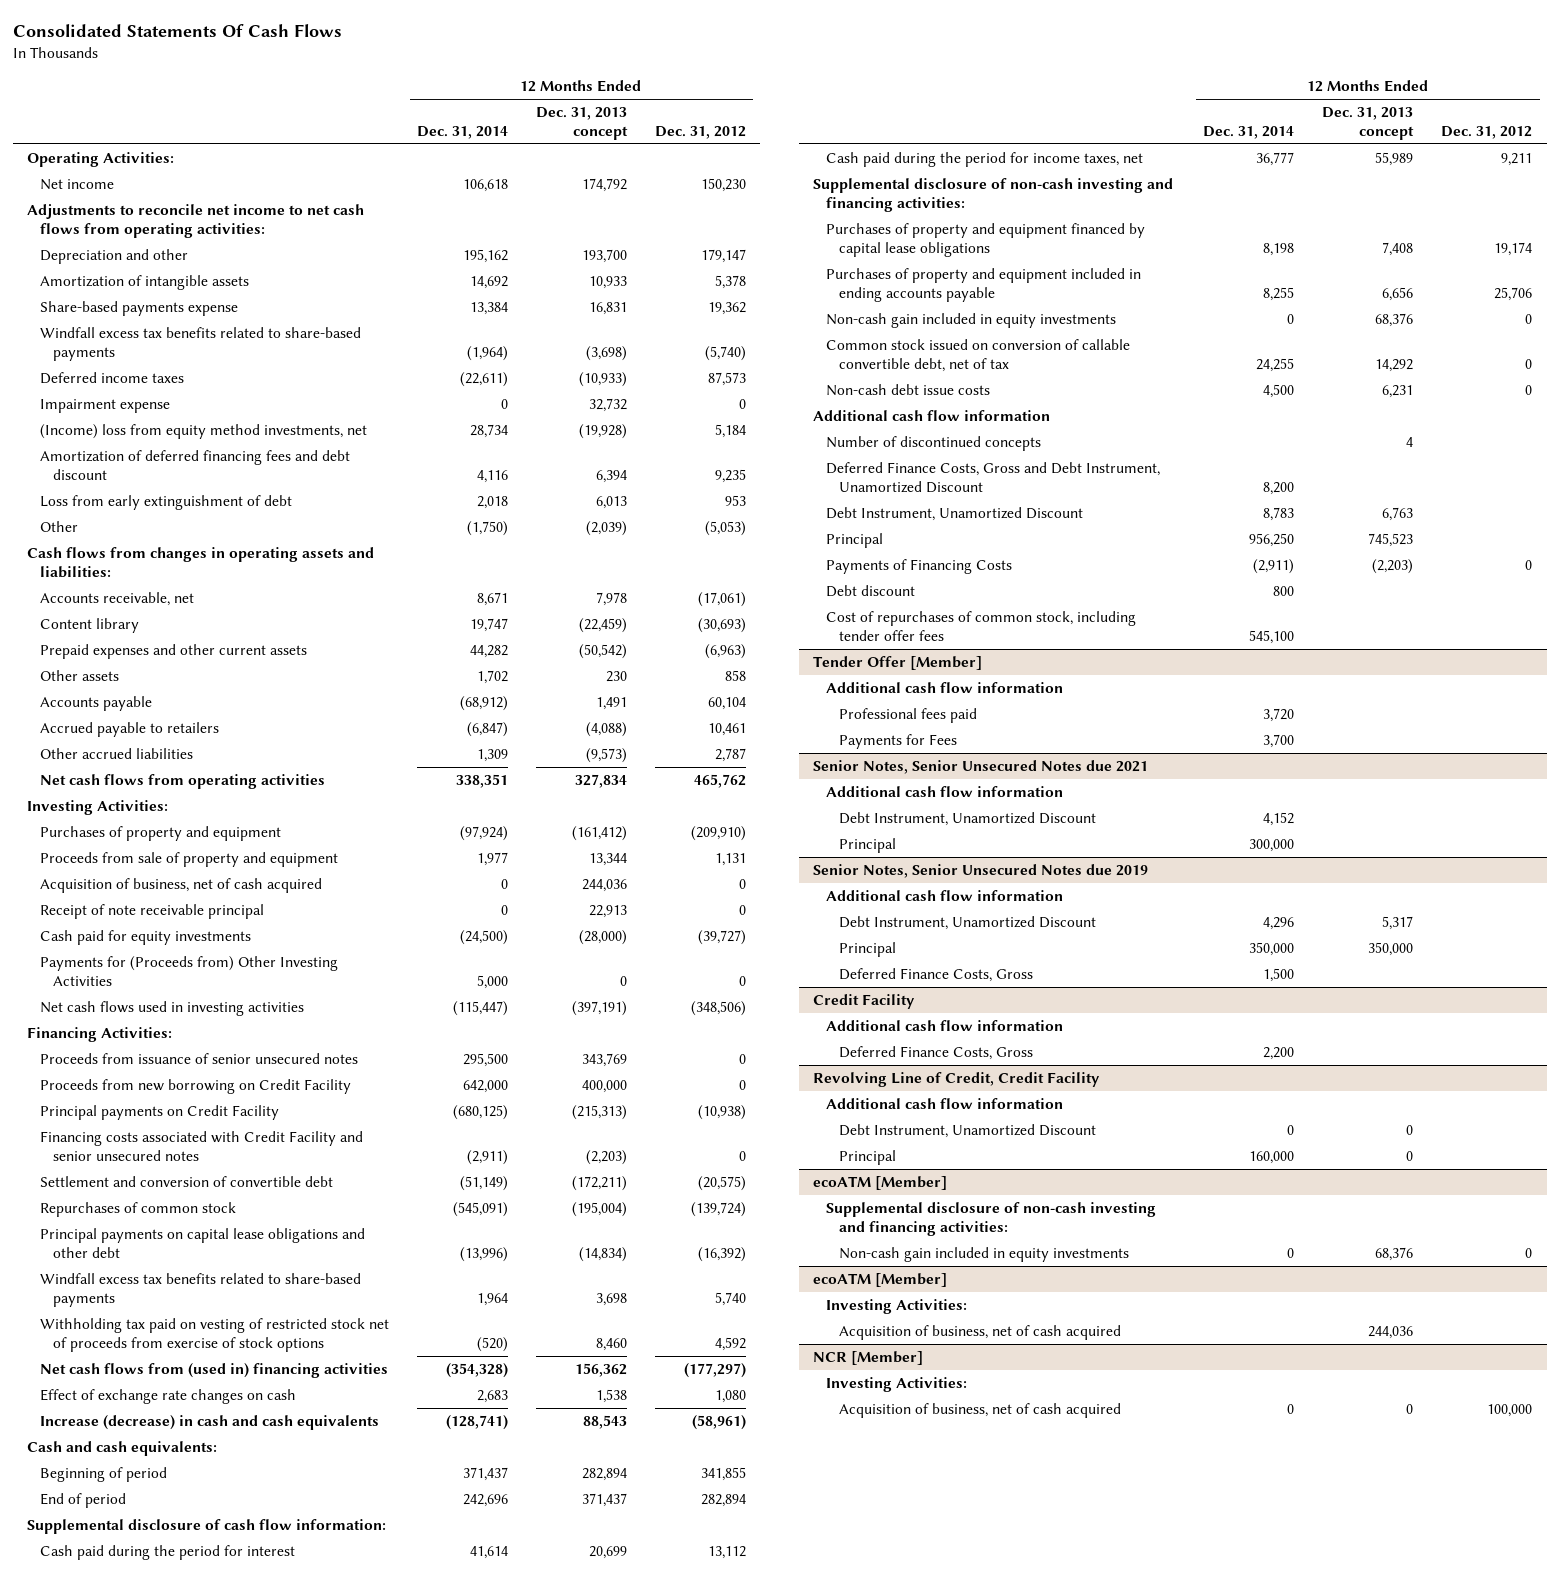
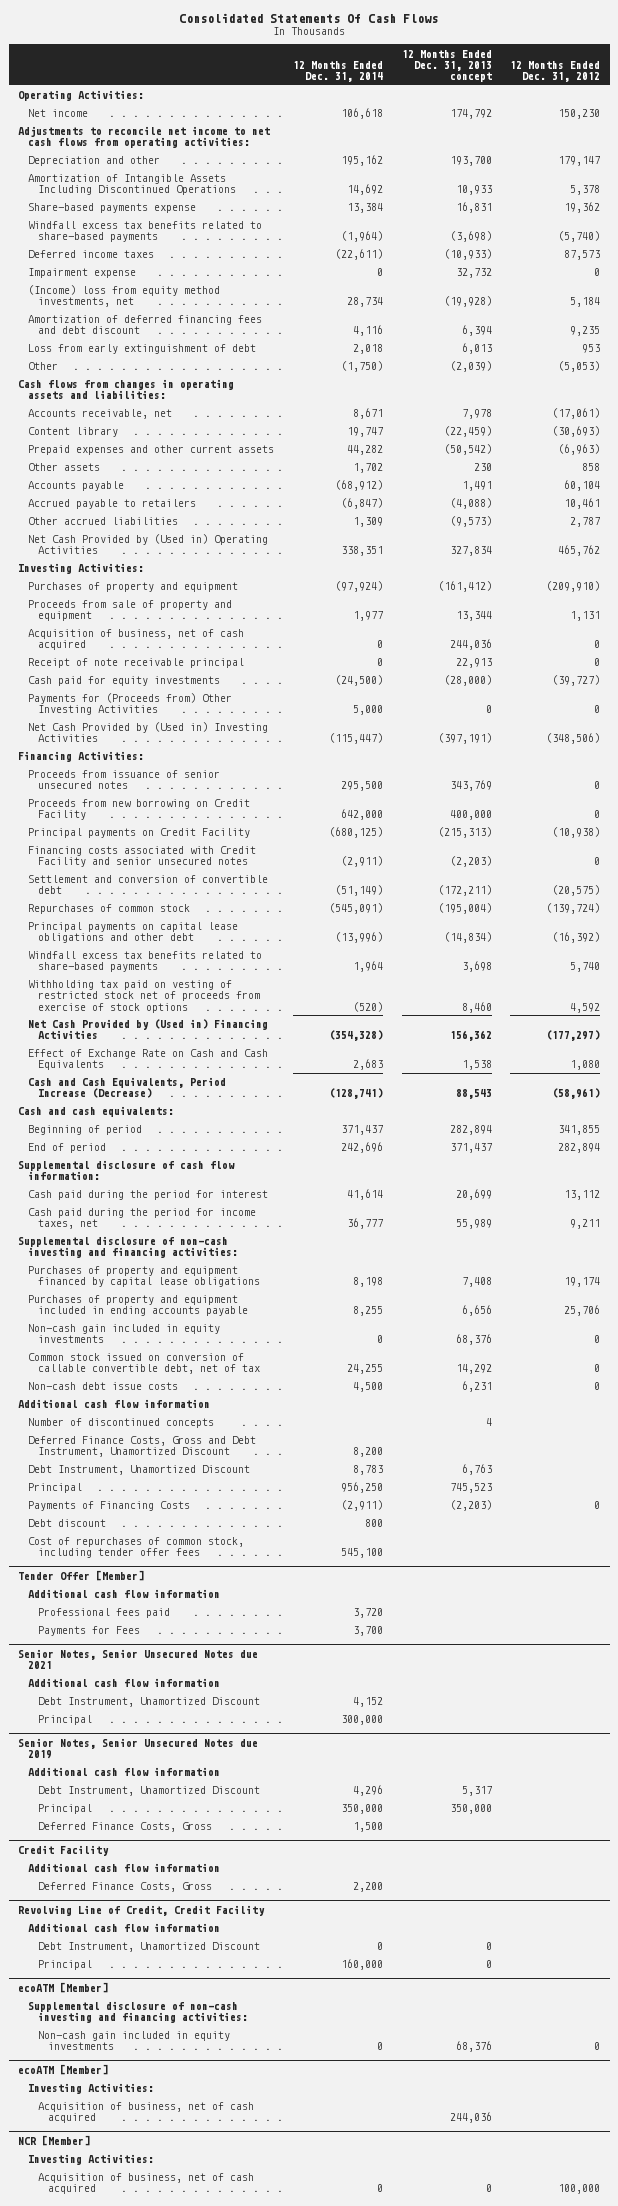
- Amortization of intangible assets | 14,692 | 10,933 | 5,378
+ Amortization of Intangible Assets Including Discontinued Operations | 14,692 | 10,933 | 5,378
- Net cash flows from operating activities | 338,351 | 327,834 | 465,762
+ Net Cash Provided by (Used in) Operating Activities | 338,351 | 327,834 | 465,762
- Net cash flows used in investing activities | (115,447) | (397,191) | (348,506)
+ Net Cash Provided by (Used in) Investing Activities | (115,447) | (397,191) | (348,506)
- Net cash flows from (used in) financing activities | (354,328) | 156,362 | (177,297)
- Effect of exchange rate changes on cash | 2,683 | 1,538 | 1,080
- Increase (decrease) in cash and cash equivalents | (128,741) | 88,543 | (58,961)
+ Net Cash Provided by (Used in) Financing Activities | (354,328) | 156,362 | (177,297)
+ Effect of Exchange Rate on Cash and Cash Equivalents | 2,683 | 1,538 | 1,080
+ Cash and Cash Equivalents, Period Increase (Decrease) | (128,741) | 88,543 | (58,961)

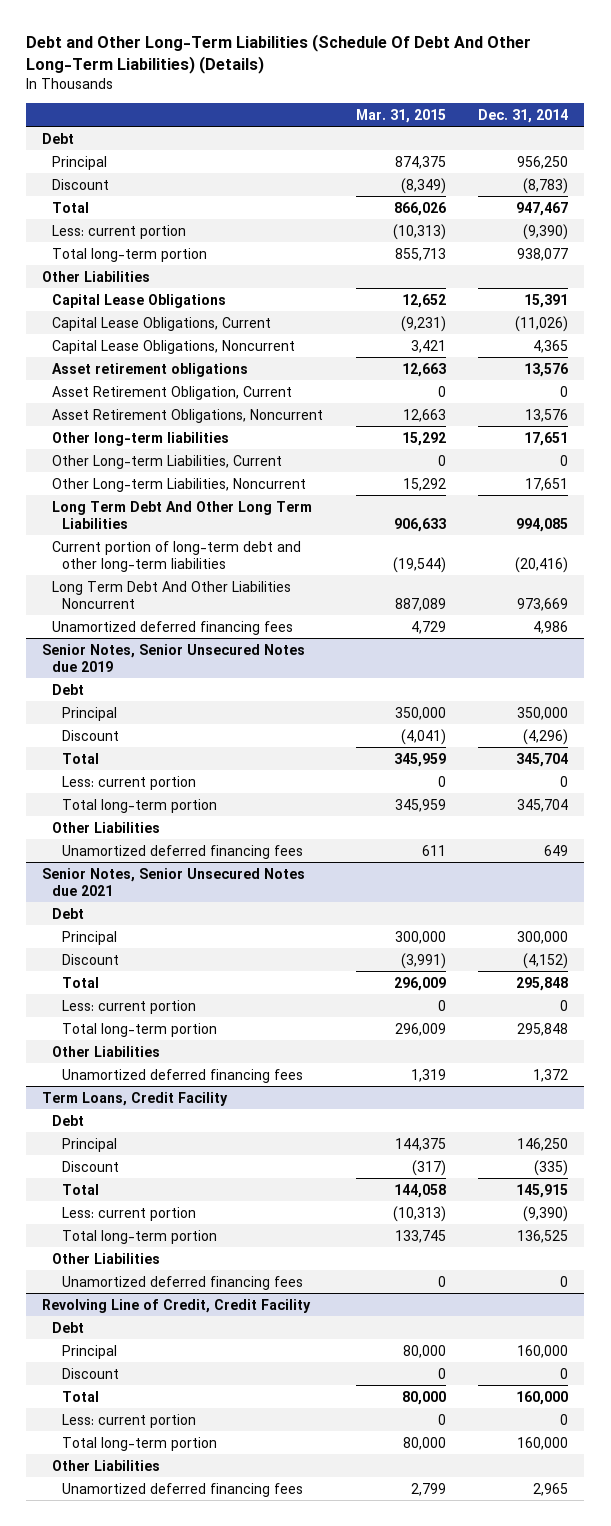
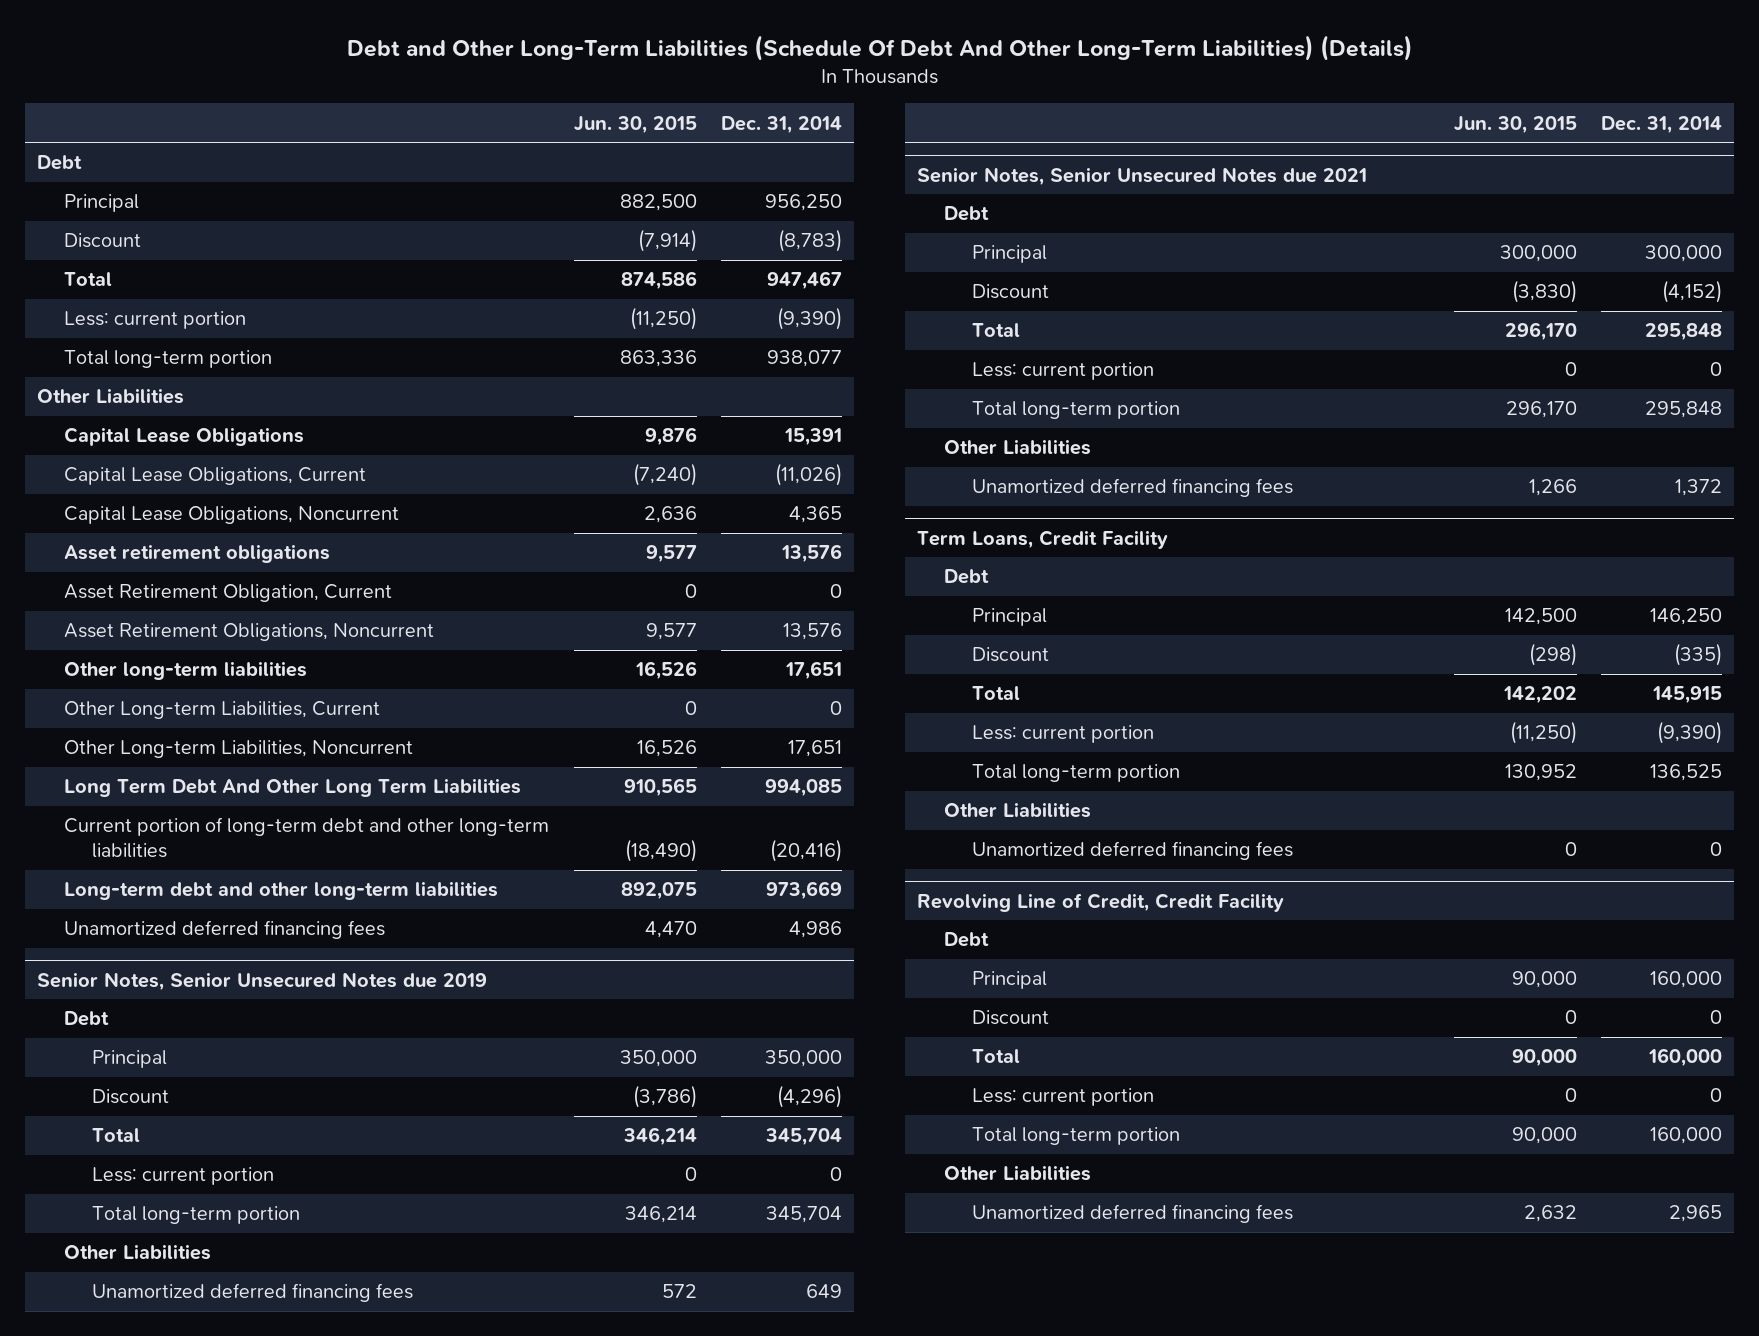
- | Mar. 31, 2015 | Dec. 31, 2014
+ | Jun. 30, 2015 | Dec. 31, 2014
- Long Term Debt And Other Liabilities Noncurrent | 887,089 | 973,669
+ Long-term debt and other long-term liabilities | 892,075 | 973,669

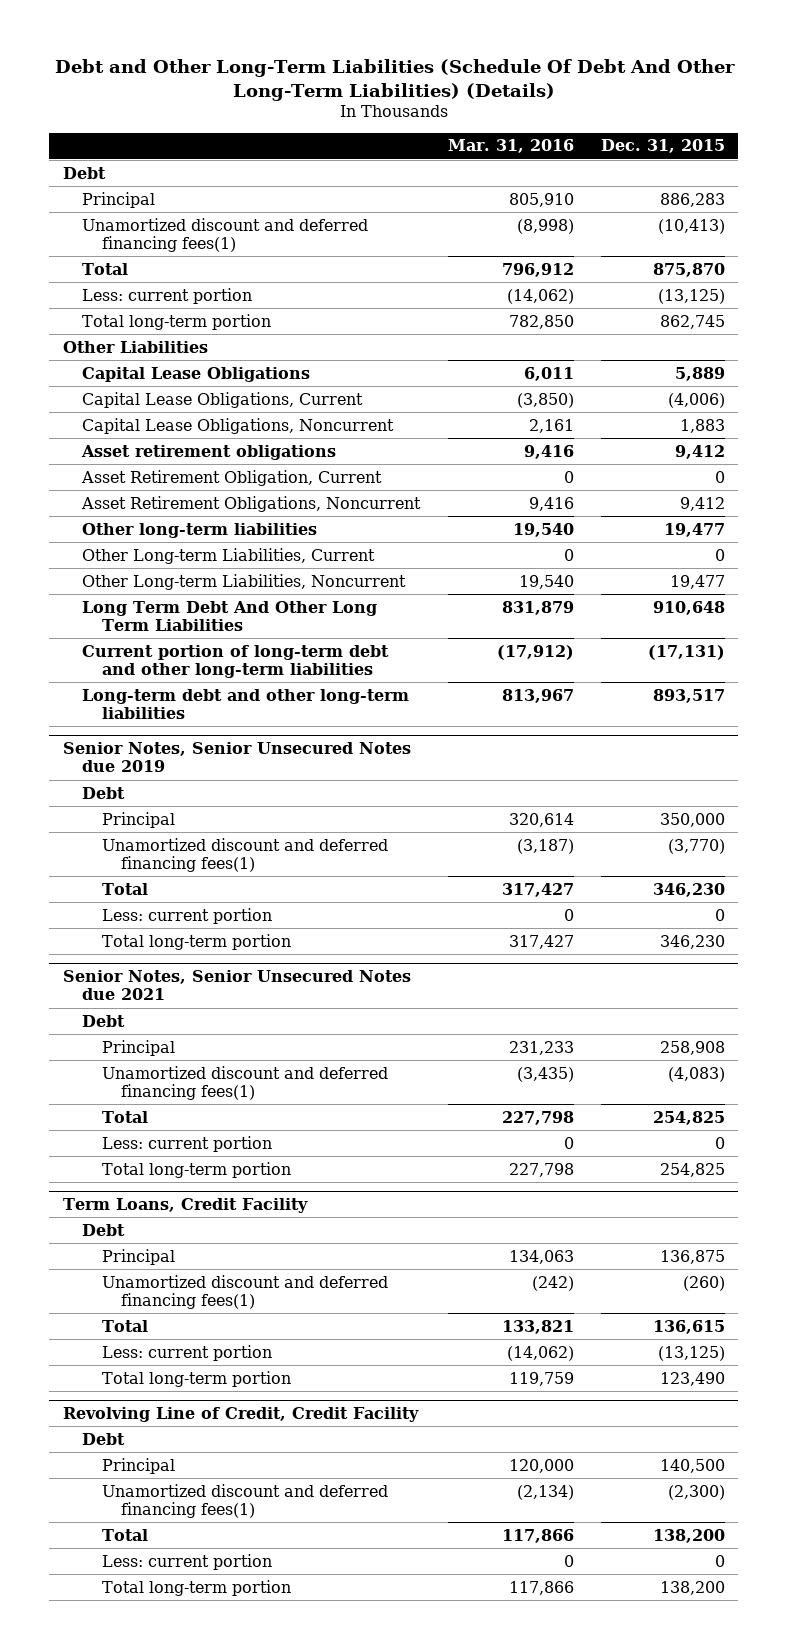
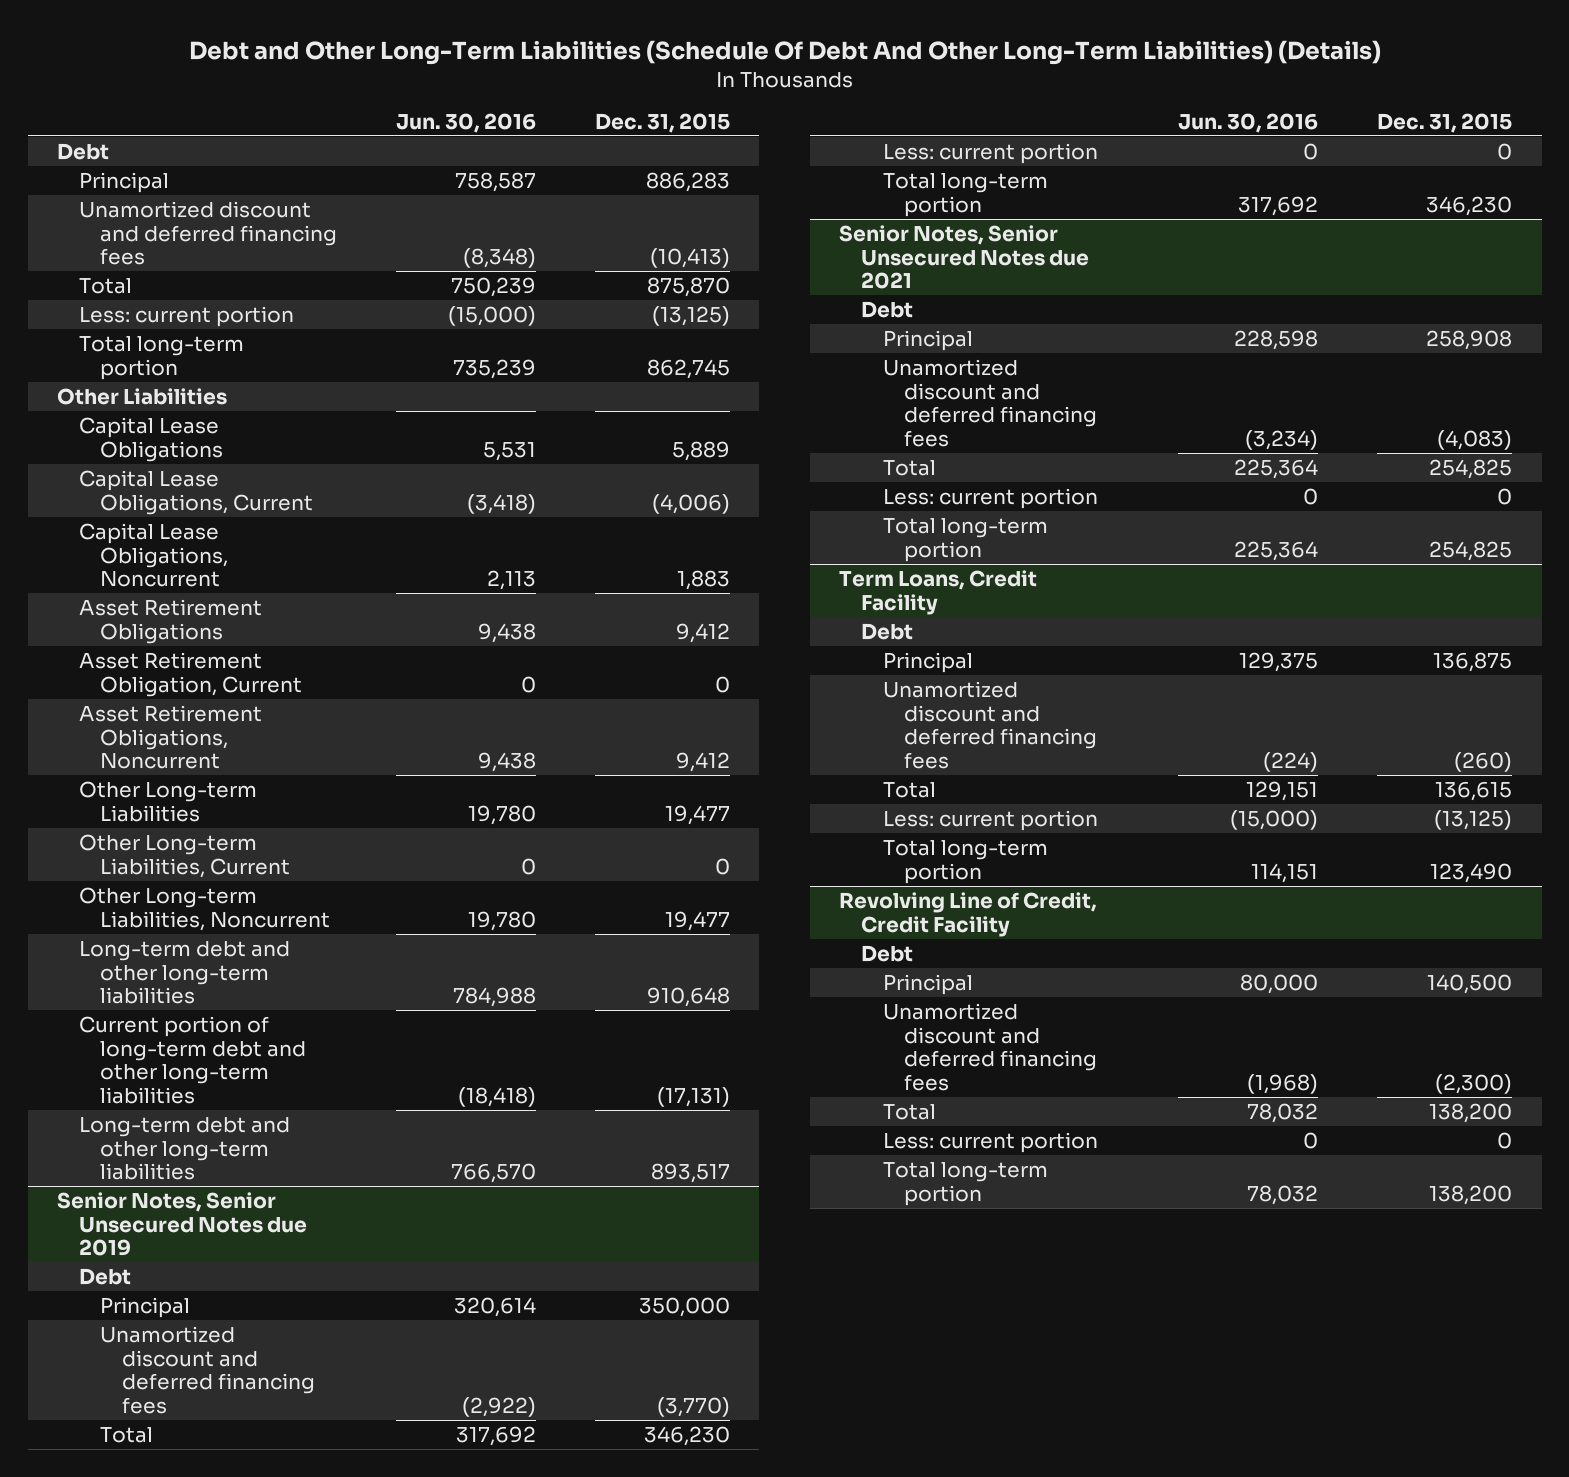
- | Mar. 31, 2016 | Dec. 31, 2015
+ | Jun. 30, 2016 | Dec. 31, 2015
- Unamortized discount and deferred financing fees(1) | (8,998) | (10,413)
+ Unamortized discount and deferred financing fees | (8,348) | (10,413)
- Asset retirement obligations | 9,416 | 9,412
+ Asset Retirement Obligations | 9,438 | 9,412
- Other long-term liabilities | 19,540 | 19,477
+ Other Long-term Liabilities | 19,780 | 19,477
- Long Term Debt And Other Long Term Liabilities | 831,879 | 910,648
+ Long-term debt and other long-term liabilities | 784,988 | 910,648
@ Senior Notes, Senior Unsecured Notes due 2019
- Unamortized discount and deferred financing fees(1) | (3,187) | (3,770)
+ Unamortized discount and deferred financing fees | (2,922) | (3,770)
@ Senior Notes, Senior Unsecured Notes due 2021
- Unamortized discount and deferred financing fees(1) | (3,435) | (4,083)
+ Unamortized discount and deferred financing fees | (3,234) | (4,083)
@ Term Loans, Credit Facility
- Unamortized discount and deferred financing fees(1) | (242) | (260)
+ Unamortized discount and deferred financing fees | (224) | (260)
@ Revolving Line of Credit, Credit Facility
- Unamortized discount and deferred financing fees(1) | (2,134) | (2,300)
+ Unamortized discount and deferred financing fees | (1,968) | (2,300)

